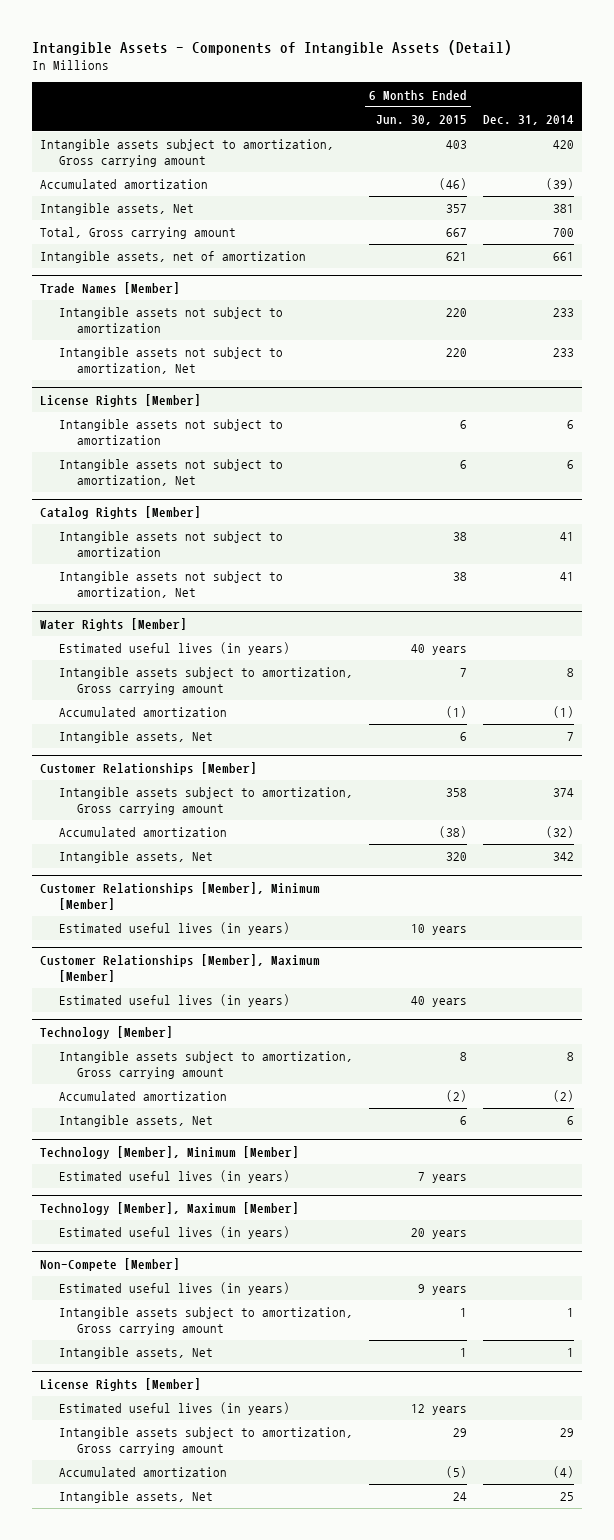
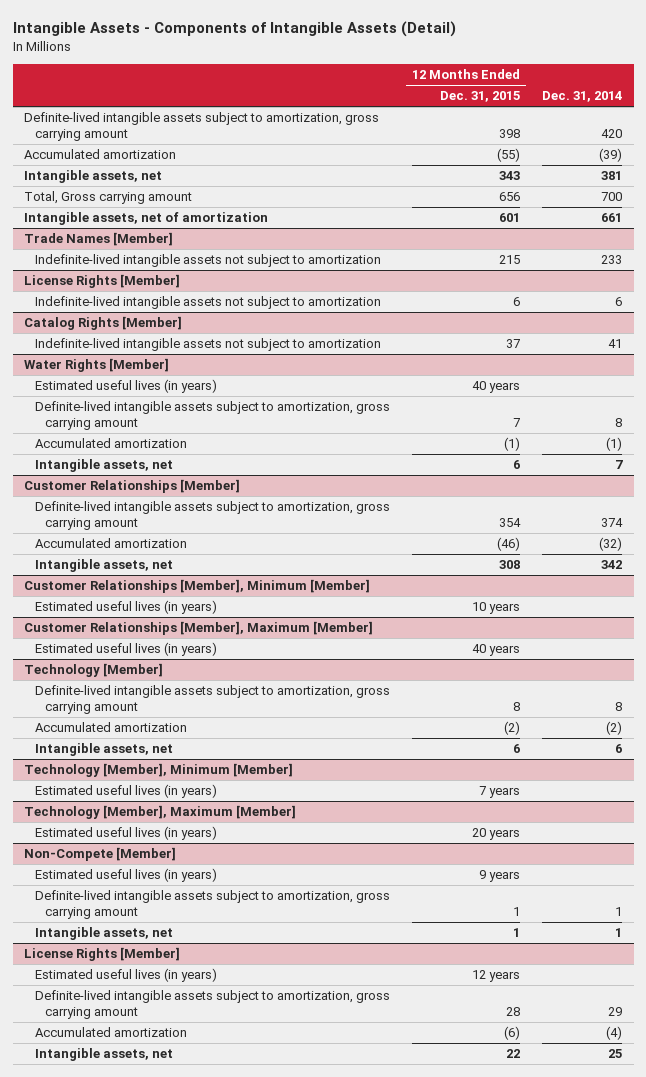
- | 6 Months Ended Jun. 30, 2015 | Dec. 31, 2014
+ | 12 Months Ended Dec. 31, 2015 | Dec. 31, 2014
- Intangible assets subject to amortization, Gross carrying amount | 403 | 420
+ Definite-lived intangible assets subject to amortization, gross carrying amount | 398 | 420
- Intangible assets, Net | 357 | 381
+ Intangible assets, net | 343 | 381
@ Trade Names [Member]
- Intangible assets not subject to amortization | 220 | 233
- Intangible assets not subject to amortization, Net | 220 | 233
+ Indefinite-lived intangible assets not subject to amortization | 215 | 233
@ License Rights [Member]
- Intangible assets not subject to amortization | 6 | 6
- Intangible assets not subject to amortization, Net | 6 | 6
+ Indefinite-lived intangible assets not subject to amortization | 6 | 6
@ Catalog Rights [Member]
- Intangible assets not subject to amortization | 38 | 41
- Intangible assets not subject to amortization, Net | 38 | 41
+ Indefinite-lived intangible assets not subject to amortization | 37 | 41
@ Water Rights [Member]
- Intangible assets subject to amortization, Gross carrying amount | 7 | 8
+ Definite-lived intangible assets subject to amortization, gross carrying amount | 7 | 8
- Intangible assets, Net | 6 | 7
+ Intangible assets, net | 6 | 7
@ Customer Relationships [Member]
- Intangible assets subject to amortization, Gross carrying amount | 358 | 374
+ Definite-lived intangible assets subject to amortization, gross carrying amount | 354 | 374
- Intangible assets, Net | 320 | 342
+ Intangible assets, net | 308 | 342
@ Technology [Member]
- Intangible assets subject to amortization, Gross carrying amount | 8 | 8
+ Definite-lived intangible assets subject to amortization, gross carrying amount | 8 | 8
- Intangible assets, Net | 6 | 6
+ Intangible assets, net | 6 | 6
@ Non-Compete [Member]
- Intangible assets subject to amortization, Gross carrying amount | 1 | 1
- Intangible assets, Net | 1 | 1
+ Definite-lived intangible assets subject to amortization, gross carrying amount | 1 | 1
+ Intangible assets, net | 1 | 1
@ License Rights [Member]
- Intangible assets subject to amortization, Gross carrying amount | 29 | 29
+ Definite-lived intangible assets subject to amortization, gross carrying amount | 28 | 29
- Intangible assets, Net | 24 | 25
+ Intangible assets, net | 22 | 25

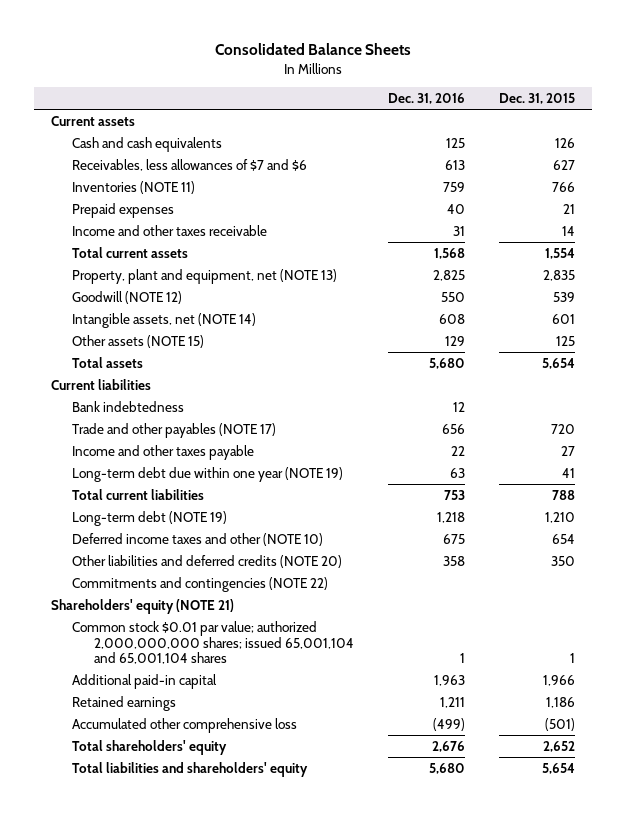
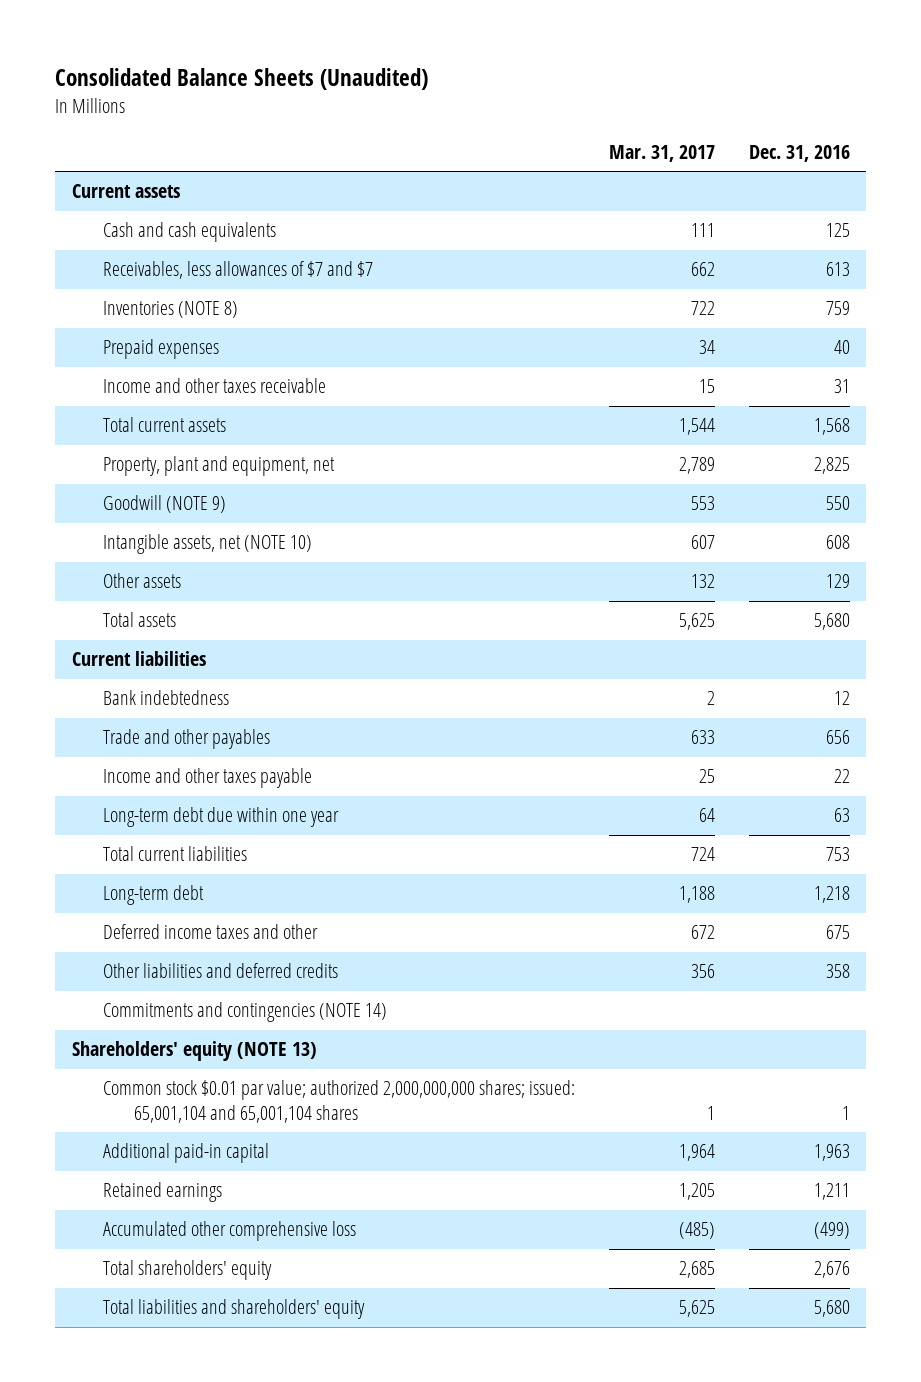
- Consolidated Balance Sheets
+ Consolidated Balance Sheets (Unaudited)
- | Dec. 31, 2016 | Dec. 31, 2015
+ | Mar. 31, 2017 | Dec. 31, 2016
- Receivables, less allowances of $7 and $6 | 613 | 627
- Inventories (NOTE 11) | 759 | 766
+ Receivables, less allowances of $7 and $7 | 662 | 613
+ Inventories (NOTE 8) | 722 | 759
- Property, plant and equipment, net (NOTE 13) | 2,825 | 2,835
- Goodwill (NOTE 12) | 550 | 539
- Intangible assets, net (NOTE 14) | 608 | 601
- Other assets (NOTE 15) | 129 | 125
+ Property, plant and equipment, net | 2,789 | 2,825
+ Goodwill (NOTE 9) | 553 | 550
+ Intangible assets, net (NOTE 10) | 607 | 608
+ Other assets | 132 | 129
- Trade and other payables (NOTE 17) | 656 | 720
+ Trade and other payables | 633 | 656
- Long-term debt due within one year (NOTE 19) | 63 | 41
+ Long-term debt due within one year | 64 | 63
- Long-term debt (NOTE 19) | 1,218 | 1,210
- Deferred income taxes and other (NOTE 10) | 675 | 654
- Other liabilities and deferred credits (NOTE 20) | 358 | 350
- Commitments and contingencies (NOTE 22)
- Shareholders' equity (NOTE 21)
- Common stock $0.01 par value; authorized 2,000,000,000 shares; issued 65,001,104 and 65,001,104 shares | 1 | 1
+ Long-term debt | 1,188 | 1,218
+ Deferred income taxes and other | 672 | 675
+ Other liabilities and deferred credits | 356 | 358
+ Commitments and contingencies (NOTE 14)
+ Shareholders' equity (NOTE 13)
+ Common stock $0.01 par value; authorized 2,000,000,000 shares; issued: 65,001,104 and 65,001,104 shares | 1 | 1

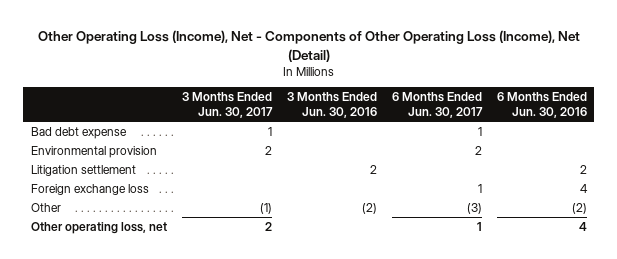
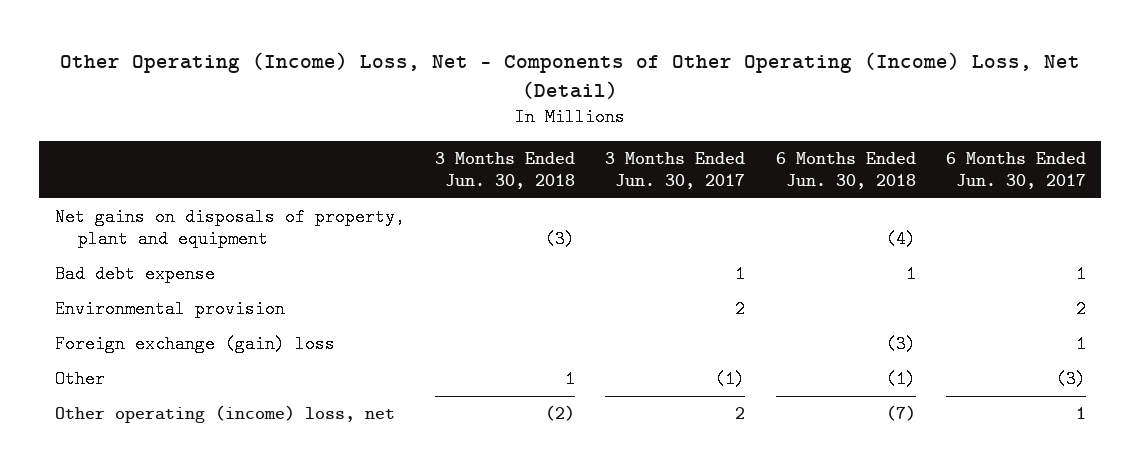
- Other Operating Loss (Income), Net - Components of Other Operating Loss (Income), Net (Detail)
+ Other Operating (Income) Loss, Net - Components of Other Operating (Income) Loss, Net (Detail)
- | 3 Months Ended Jun. 30, 2017 | 3 Months Ended Jun. 30, 2016 | 6 Months Ended Jun. 30, 2017 | 6 Months Ended Jun. 30, 2016
+ | 3 Months Ended Jun. 30, 2018 | 3 Months Ended Jun. 30, 2017 | 6 Months Ended Jun. 30, 2018 | 6 Months Ended Jun. 30, 2017
+ Net gains on disposals of property, plant and equipment | (3) | | (4) |
- Litigation settlement | | 2 | | 2
- Foreign exchange loss | | | 1 | 4
+ Foreign exchange (gain) loss | | | (3) | 1
- Other operating loss, net | 2 | | 1 | 4
+ Other operating (income) loss, net | (2) | 2 | (7) | 1

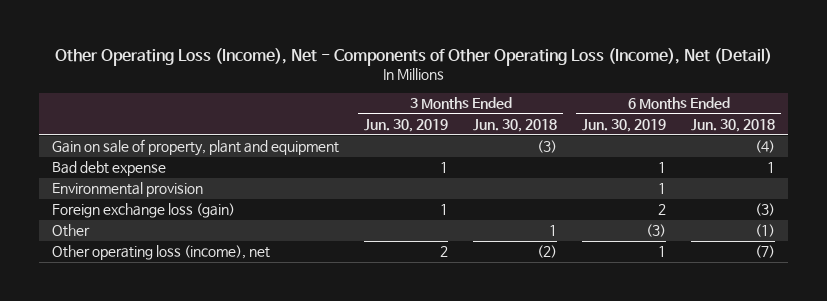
- Other Operating (Income) Loss, Net - Components of Other Operating (Income) Loss, Net (Detail)
+ Other Operating Loss (Income), Net - Components of Other Operating Loss (Income), Net (Detail)
- | 3 Months Ended Jun. 30, 2018 | 3 Months Ended Jun. 30, 2017 | 6 Months Ended Jun. 30, 2018 | 6 Months Ended Jun. 30, 2017
+ | 3 Months Ended Jun. 30, 2019 | 3 Months Ended Jun. 30, 2018 | 6 Months Ended Jun. 30, 2019 | 6 Months Ended Jun. 30, 2018
- Net gains on disposals of property, plant and equipment | (3) | | (4) |
+ Gain on sale of property, plant and equipment | | (3) | | (4)
- Foreign exchange (gain) loss | | | (3) | 1
+ Foreign exchange loss (gain) | 1 | | 2 | (3)
- Other operating (income) loss, net | (2) | 2 | (7) | 1
+ Other operating loss (income), net | 2 | (2) | 1 | (7)

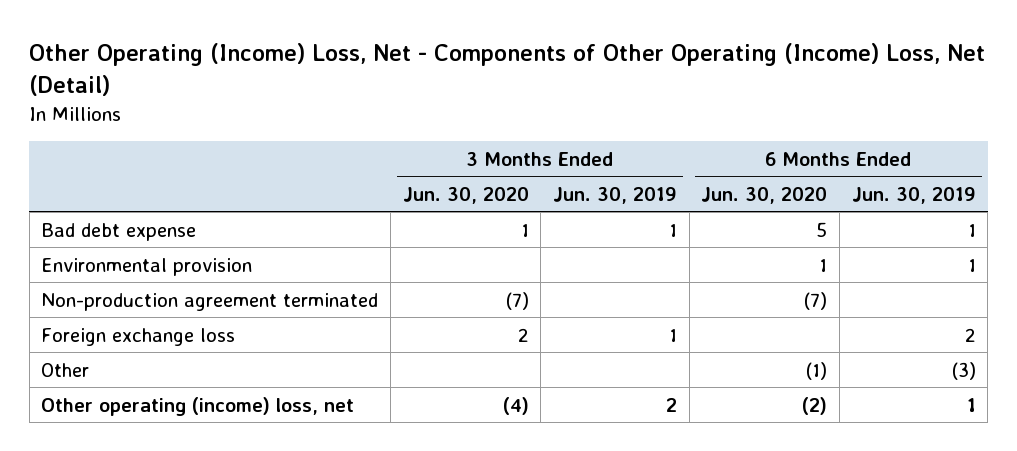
- Other Operating Loss (Income), Net - Components of Other Operating Loss (Income), Net (Detail)
+ Other Operating (Income) Loss, Net - Components of Other Operating (Income) Loss, Net (Detail)
- | 3 Months Ended Jun. 30, 2019 | 3 Months Ended Jun. 30, 2018 | 6 Months Ended Jun. 30, 2019 | 6 Months Ended Jun. 30, 2018
+ | 3 Months Ended Jun. 30, 2020 | 3 Months Ended Jun. 30, 2019 | 6 Months Ended Jun. 30, 2020 | 6 Months Ended Jun. 30, 2019
- Gain on sale of property, plant and equipment | | (3) | | (4)
- Foreign exchange loss (gain) | 1 | | 2 | (3)
+ Non-production agreement terminated | (7) | | (7) |
+ Foreign exchange loss | 2 | 1 | | 2
- Other operating loss (income), net | 2 | (2) | 1 | (7)
+ Other operating (income) loss, net | (4) | 2 | (2) | 1

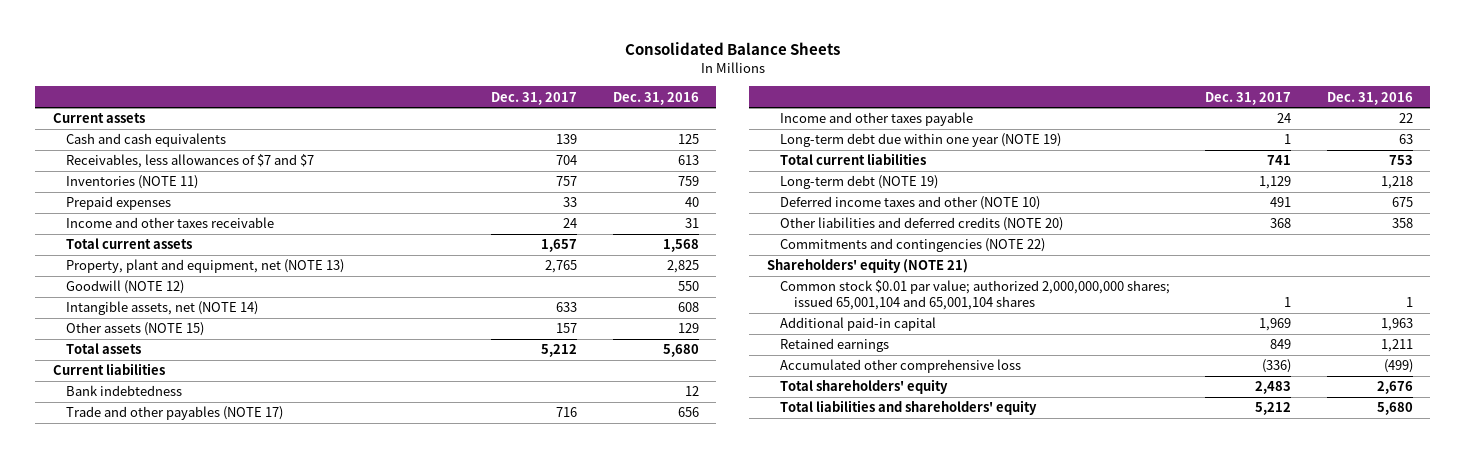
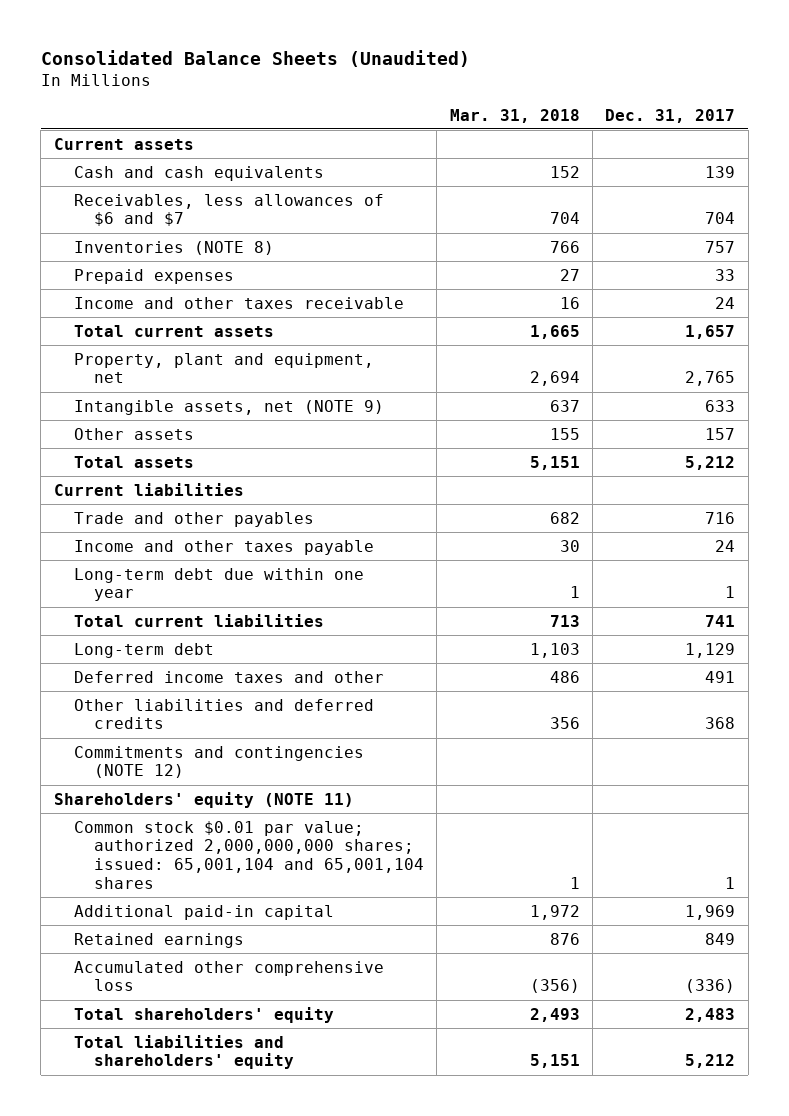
- Consolidated Balance Sheets
+ Consolidated Balance Sheets (Unaudited)
- | Dec. 31, 2017 | Dec. 31, 2016
+ | Mar. 31, 2018 | Dec. 31, 2017
- Receivables, less allowances of $7 and $7 | 704 | 613
- Inventories (NOTE 11) | 757 | 759
+ Receivables, less allowances of $6 and $7 | 704 | 704
+ Inventories (NOTE 8) | 766 | 757
- Property, plant and equipment, net (NOTE 13) | 2,765 | 2,825
- Goodwill (NOTE 12) | | 550
- Intangible assets, net (NOTE 14) | 633 | 608
- Other assets (NOTE 15) | 157 | 129
+ Property, plant and equipment, net | 2,694 | 2,765
+ Intangible assets, net (NOTE 9) | 637 | 633
+ Other assets | 155 | 157
- Bank indebtedness | | 12
- Trade and other payables (NOTE 17) | 716 | 656
+ Trade and other payables | 682 | 716
- Long-term debt due within one year (NOTE 19) | 1 | 63
+ Long-term debt due within one year | 1 | 1
- Long-term debt (NOTE 19) | 1,129 | 1,218
- Deferred income taxes and other (NOTE 10) | 491 | 675
- Other liabilities and deferred credits (NOTE 20) | 368 | 358
- Commitments and contingencies (NOTE 22)
- Shareholders' equity (NOTE 21)
- Common stock $0.01 par value; authorized 2,000,000,000 shares; issued 65,001,104 and 65,001,104 shares | 1 | 1
+ Long-term debt | 1,103 | 1,129
+ Deferred income taxes and other | 486 | 491
+ Other liabilities and deferred credits | 356 | 368
+ Commitments and contingencies (NOTE 12)
+ Shareholders' equity (NOTE 11)
+ Common stock $0.01 par value; authorized 2,000,000,000 shares; issued: 65,001,104 and 65,001,104 shares | 1 | 1

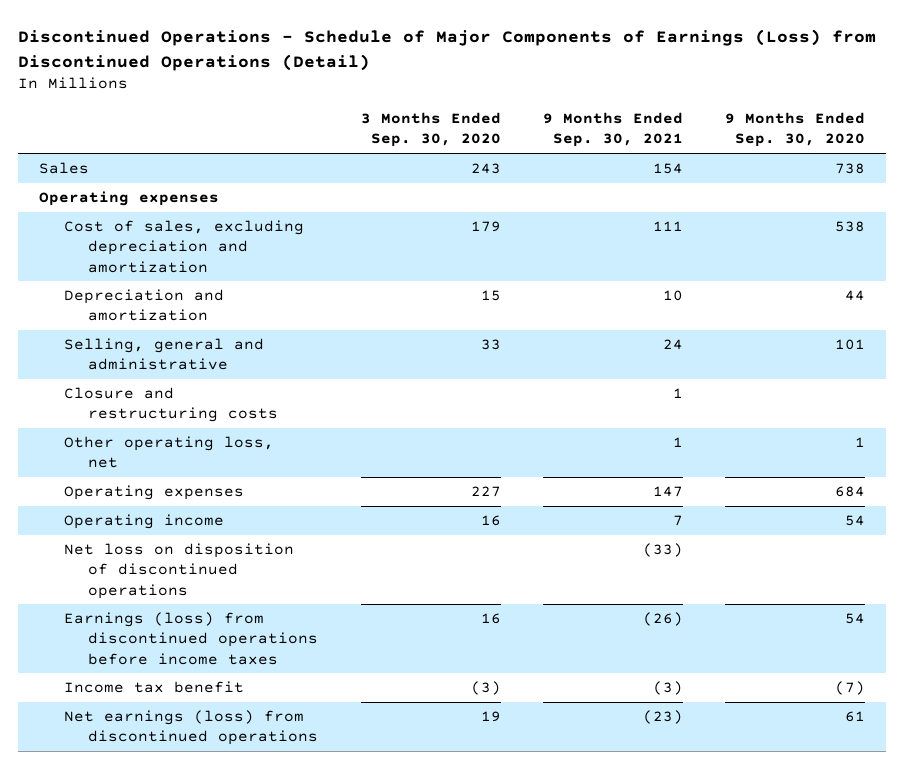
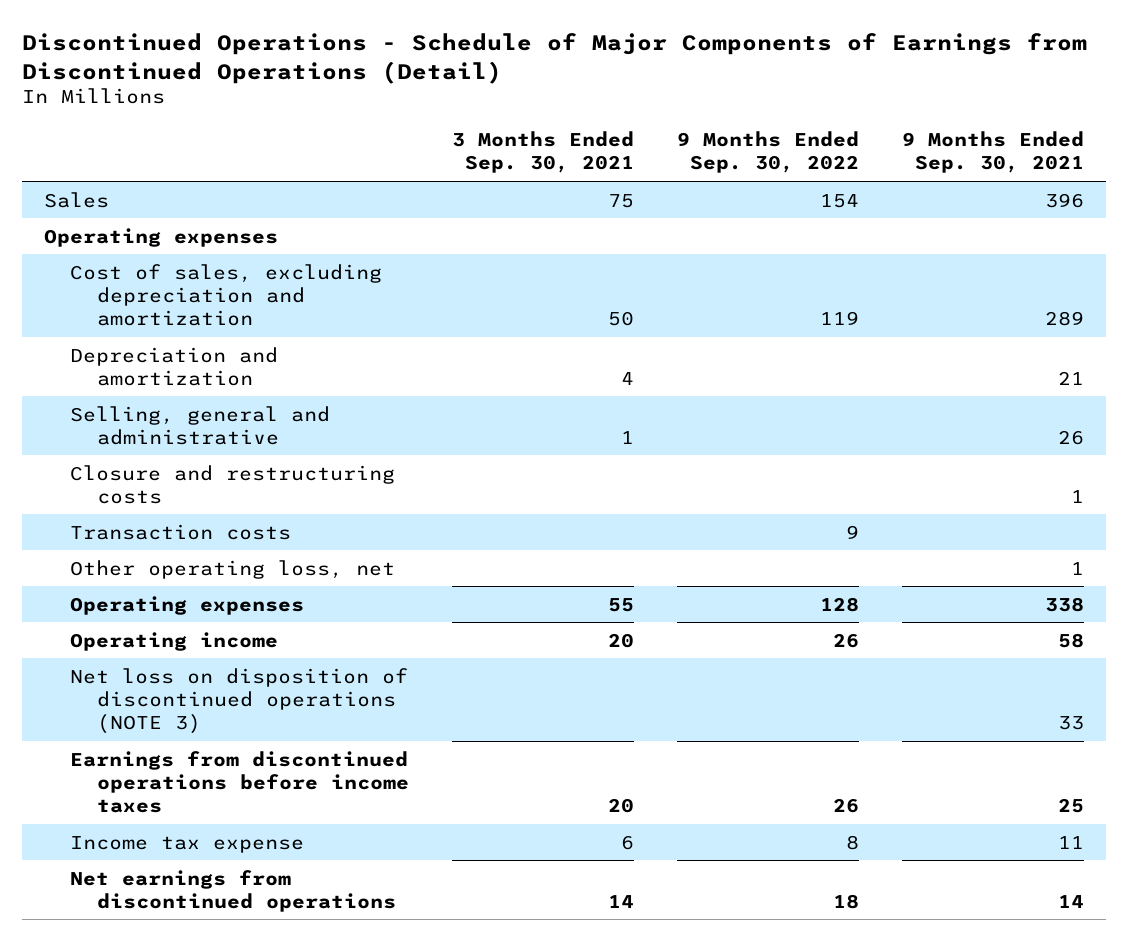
- Discontinued Operations - Schedule of Major Components of Earnings (Loss) from Discontinued Operations (Detail)
+ Discontinued Operations - Schedule of Major Components of Earnings from Discontinued Operations (Detail)
- | 3 Months Ended Sep. 30, 2020 | 9 Months Ended Sep. 30, 2021 | 9 Months Ended Sep. 30, 2020
+ | 3 Months Ended Sep. 30, 2021 | 9 Months Ended Sep. 30, 2022 | 9 Months Ended Sep. 30, 2021
- Sales | 243 | 154 | 738
+ Sales | 75 | 154 | 396
- Cost of sales, excluding depreciation and amortization | 179 | 111 | 538
- Depreciation and amortization | 15 | 10 | 44
- Selling, general and administrative | 33 | 24 | 101
+ Cost of sales, excluding depreciation and amortization | 50 | 119 | 289
+ Depreciation and amortization | 4 | | 21
+ Selling, general and administrative | 1 | | 26
+ Transaction costs | | 9 |
- Operating expenses | 227 | 147 | 684
- Operating income | 16 | 7 | 54
- Net loss on disposition of discontinued operations | | (33) |
- Earnings (loss) from discontinued operations before income taxes | 16 | (26) | 54
- Income tax benefit | (3) | (3) | (7)
- Net earnings (loss) from discontinued operations | 19 | (23) | 61
+ Operating expenses | 55 | 128 | 338
+ Operating income | 20 | 26 | 58
+ Net loss on disposition of discontinued operations (NOTE 3) | | | 33
+ Earnings from discontinued operations before income taxes | 20 | 26 | 25
+ Income tax expense | 6 | 8 | 11
+ Net earnings from discontinued operations | 14 | 18 | 14

